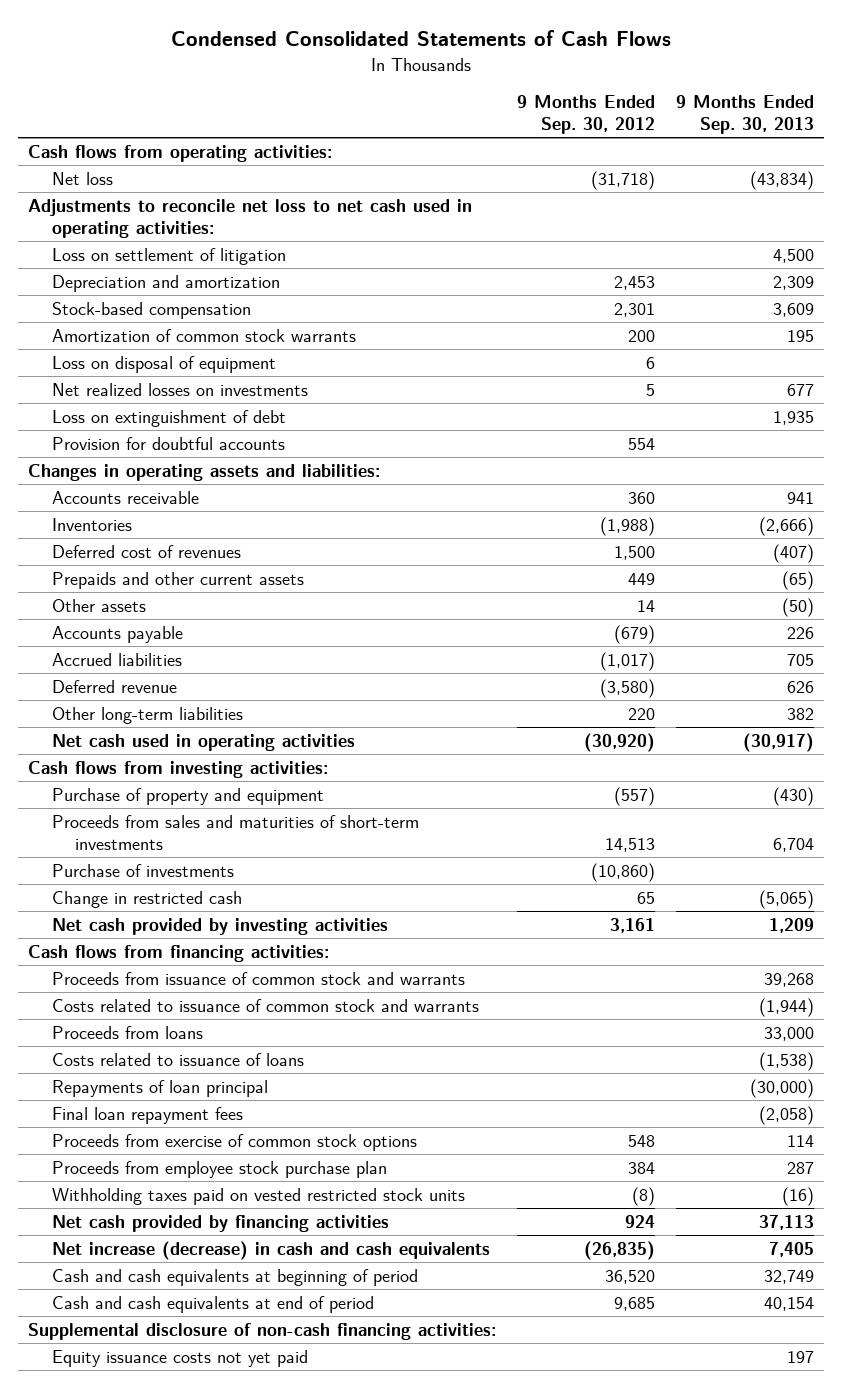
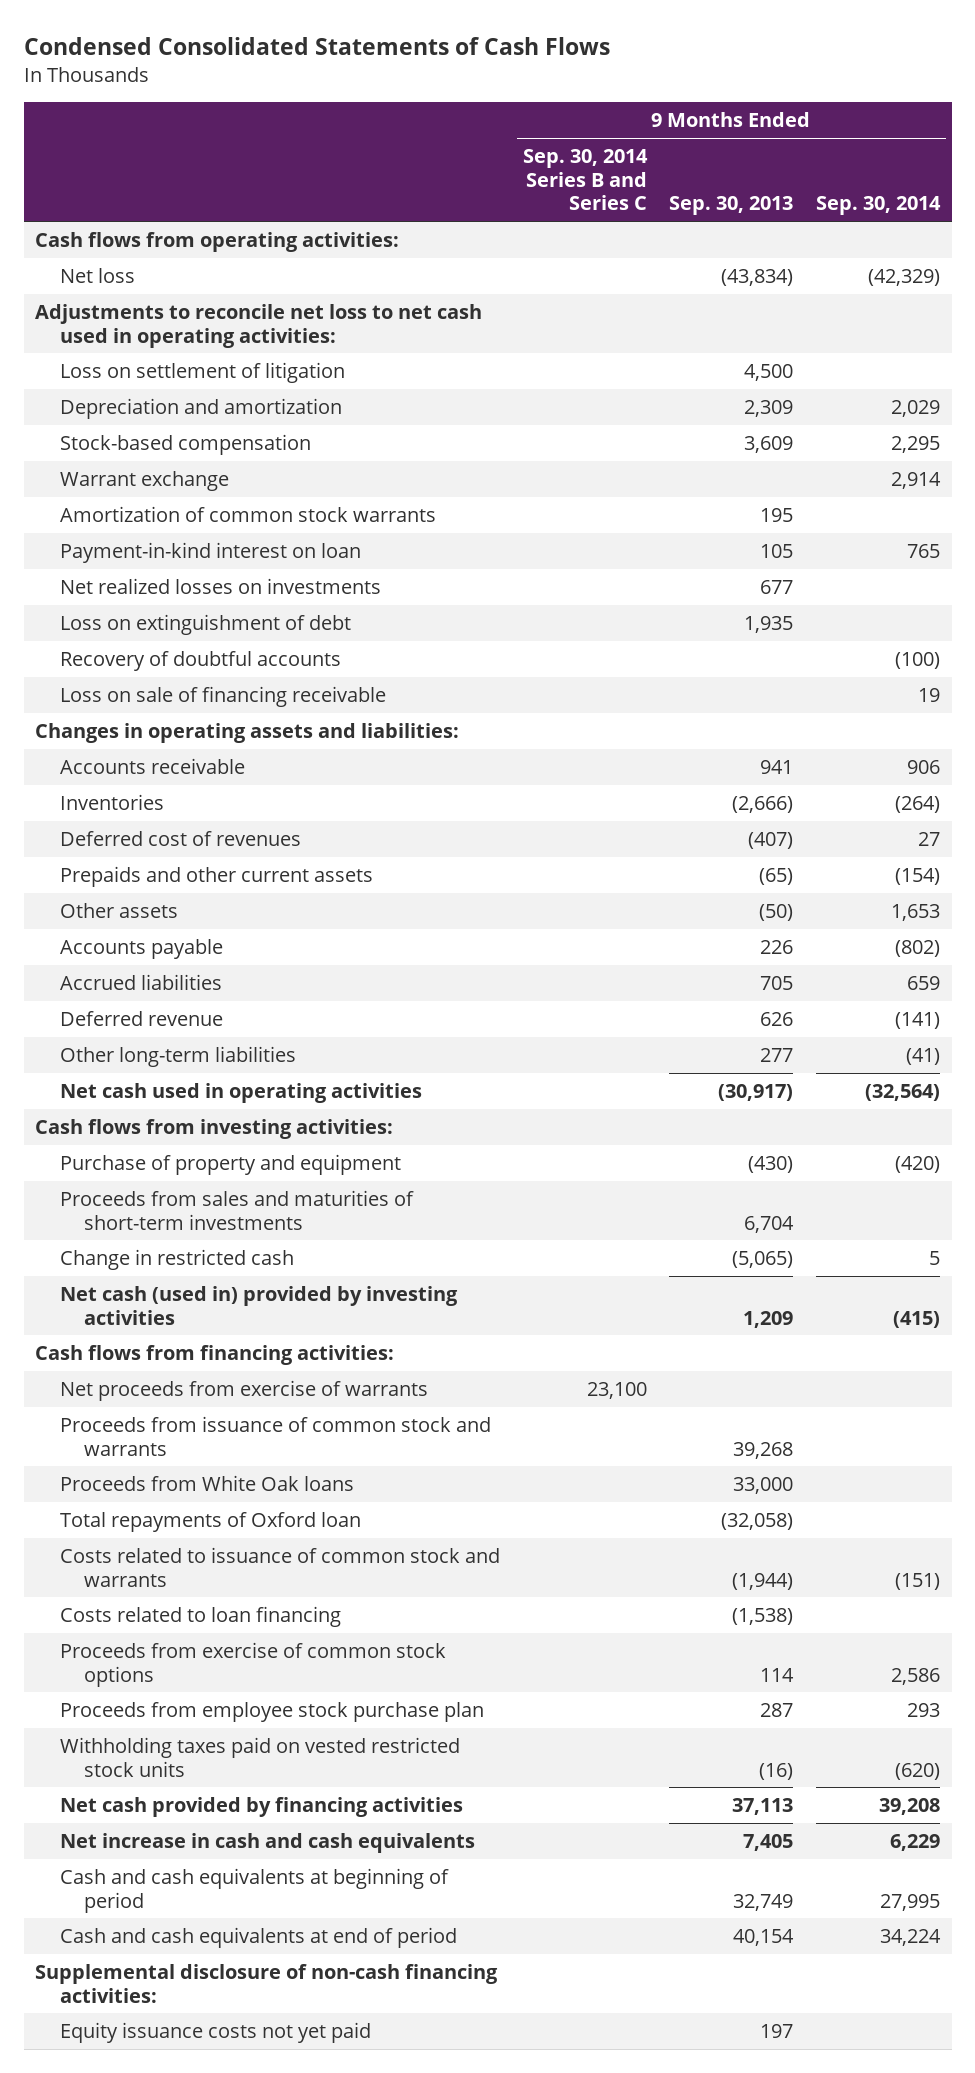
- | 9 Months Ended Sep. 30, 2012 | 9 Months Ended Sep. 30, 2013
+ | 9 Months Ended Sep. 30, 2014 Series B and Series C | 9 Months Ended Sep. 30, 2013 | 9 Months Ended Sep. 30, 2014
+ Warrant exchange | | | 2,914
- Loss on disposal of equipment | 6 |
+ Payment-in-kind interest on loan | | 105 | 765
- Provision for doubtful accounts | 554 |
+ Recovery of doubtful accounts | | | (100)
+ Loss on sale of financing receivable | | | 19
- Other long-term liabilities | 220 | 382
+ Other long-term liabilities | | 277 | (41)
- Purchase of investments | (10,860) |
- Net cash provided by investing activities | 3,161 | 1,209
+ Net cash (used in) provided by investing activities | | 1,209 | (415)
+ Net proceeds from exercise of warrants | 23,100 | |
+ Proceeds from White Oak loans | | 33,000 |
+ Total repayments of Oxford loan | | (32,058) |
- Proceeds from loans | | 33,000
- Costs related to issuance of loans | | (1,538)
- Repayments of loan principal | | (30,000)
- Final loan repayment fees | | (2,058)
+ Costs related to loan financing | | (1,538) |
- Net increase (decrease) in cash and cash equivalents | (26,835) | 7,405
+ Net increase in cash and cash equivalents | | 7,405 | 6,229

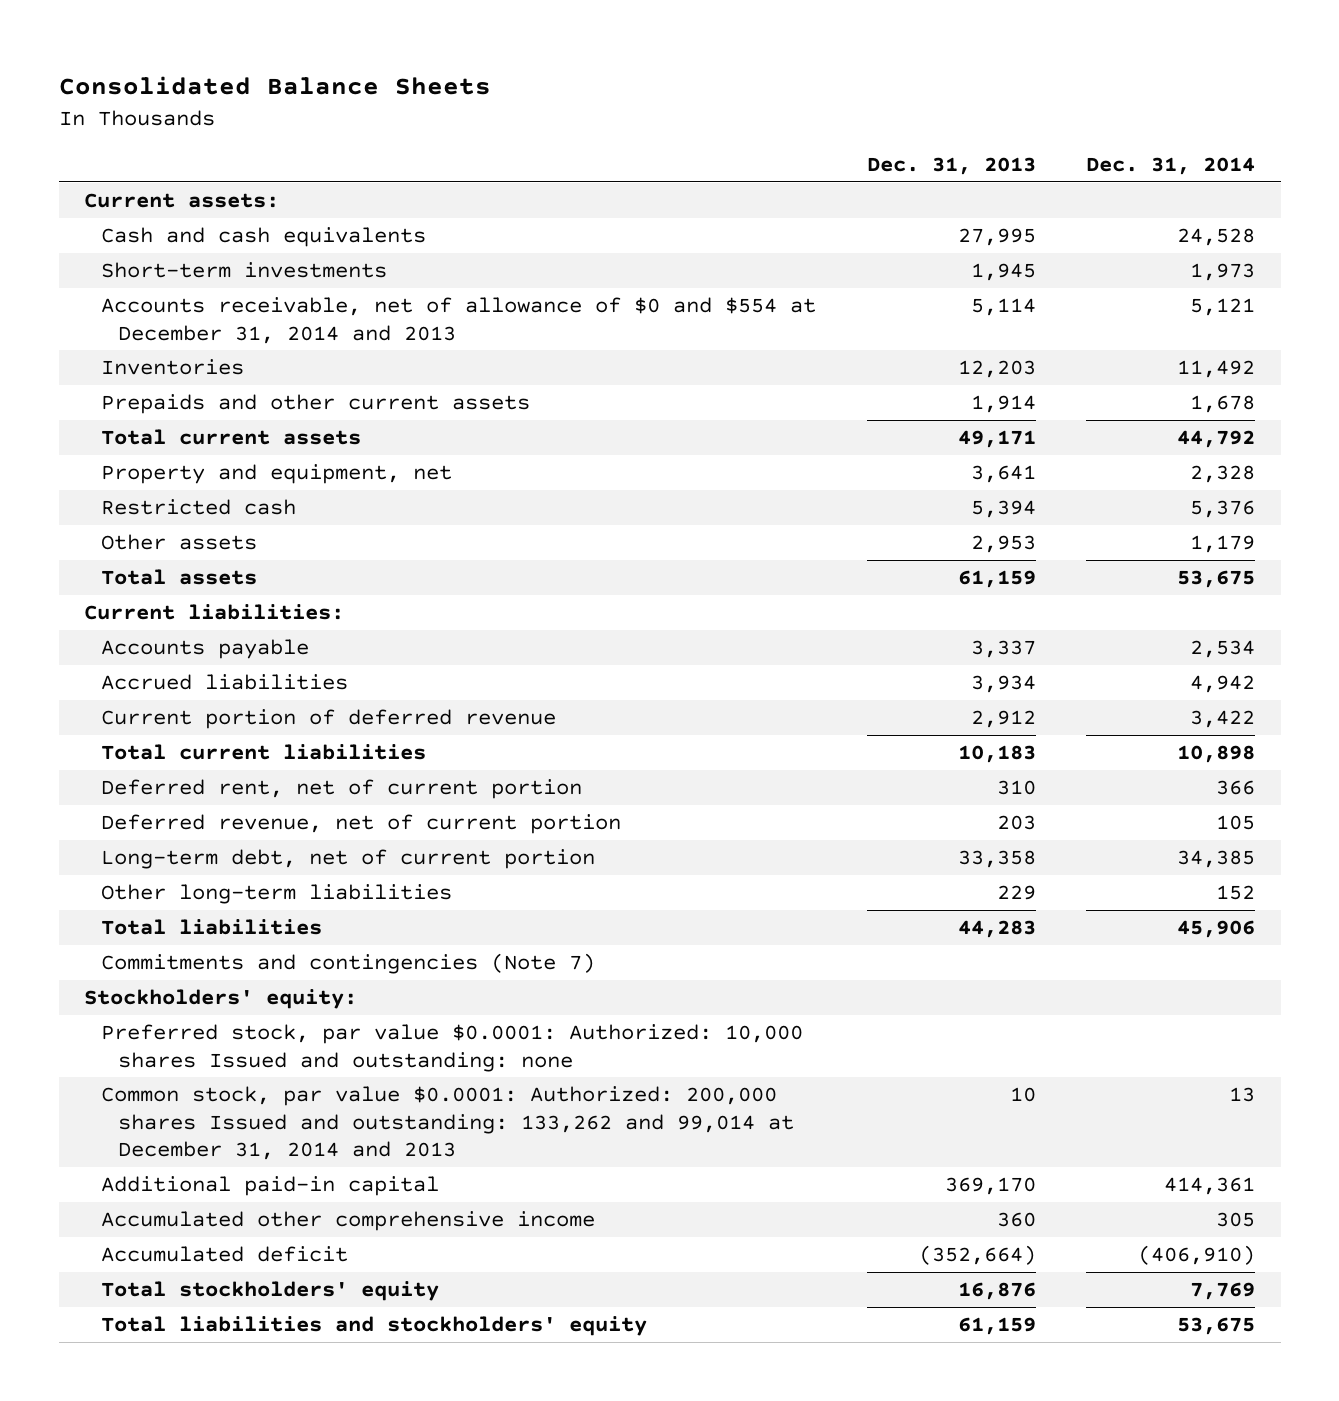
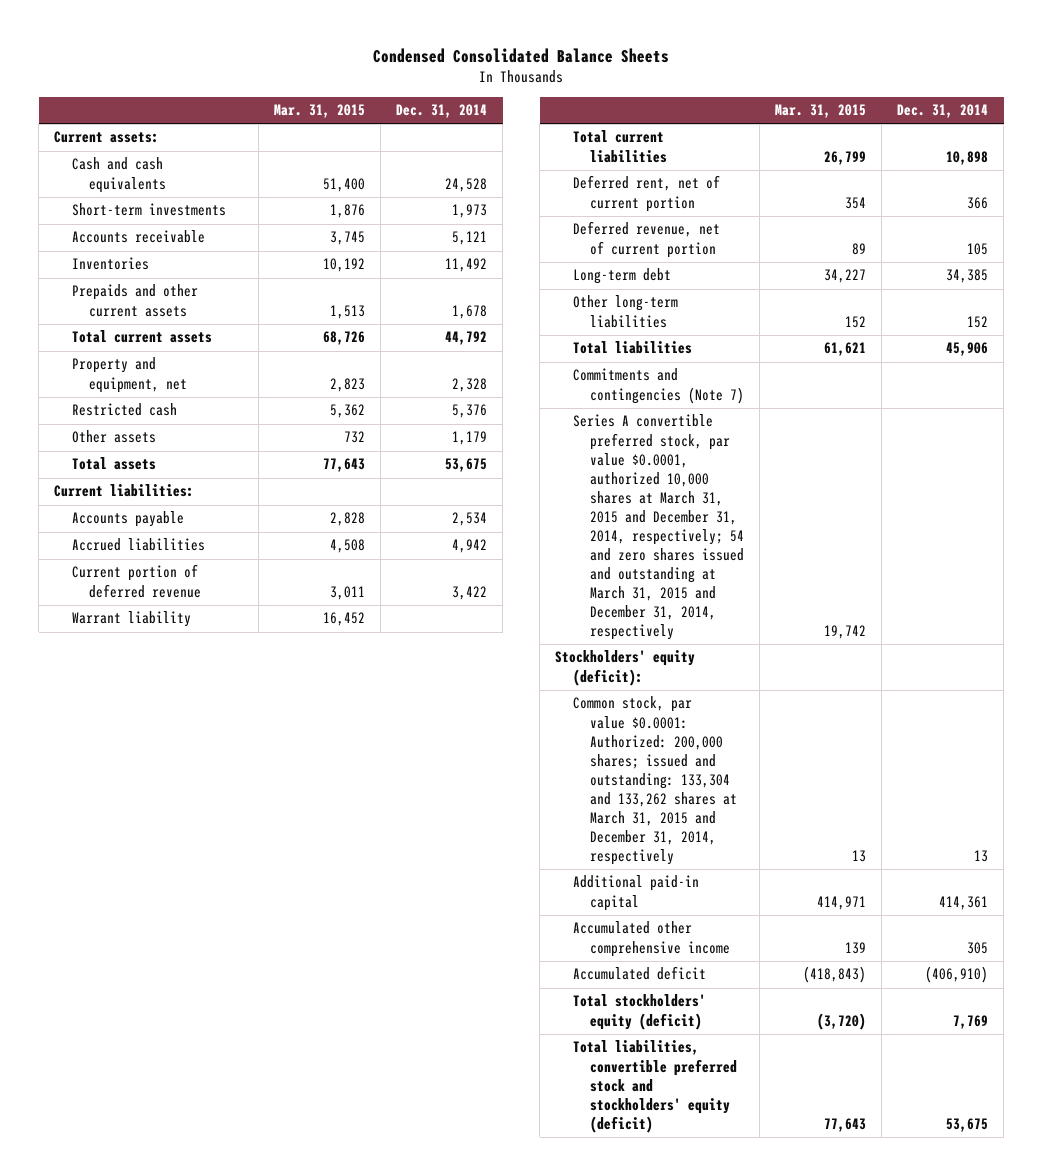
- Consolidated Balance Sheets
+ Condensed Consolidated Balance Sheets
- | Dec. 31, 2013 | Dec. 31, 2014
+ | Mar. 31, 2015 | Dec. 31, 2014
- Accounts receivable, net of allowance of $0 and $554 at December 31, 2014 and 2013 | 5,114 | 5,121
+ Accounts receivable | 3,745 | 5,121
+ Warrant liability | 16,452 |
- Long-term debt, net of current portion | 33,358 | 34,385
+ Long-term debt | 34,227 | 34,385
- Stockholders' equity:
- Preferred stock, par value $0.0001: Authorized: 10,000 shares Issued and outstanding: none
- Common stock, par value $0.0001: Authorized: 200,000 shares Issued and outstanding: 133,262 and 99,014 at December 31, 2014 and 2013 | 10 | 13
+ Series A convertible preferred stock, par value $0.0001, authorized 10,000 shares at March 31, 2015 and December 31, 2014, respectively; 54 and zero shares issued and outstanding at March 31, 2015 and December 31, 2014, respectively | 19,742 |
+ Stockholders' equity (deficit):
+ Common stock, par value $0.0001: Authorized: 200,000 shares; issued and outstanding: 133,304 and 133,262 shares at March 31, 2015 and December 31, 2014, respectively | 13 | 13
- Total stockholders' equity | 16,876 | 7,769
- Total liabilities and stockholders' equity | 61,159 | 53,675
+ Total stockholders' equity (deficit) | (3,720) | 7,769
+ Total liabilities, convertible preferred stock and stockholders' equity (deficit) | 77,643 | 53,675

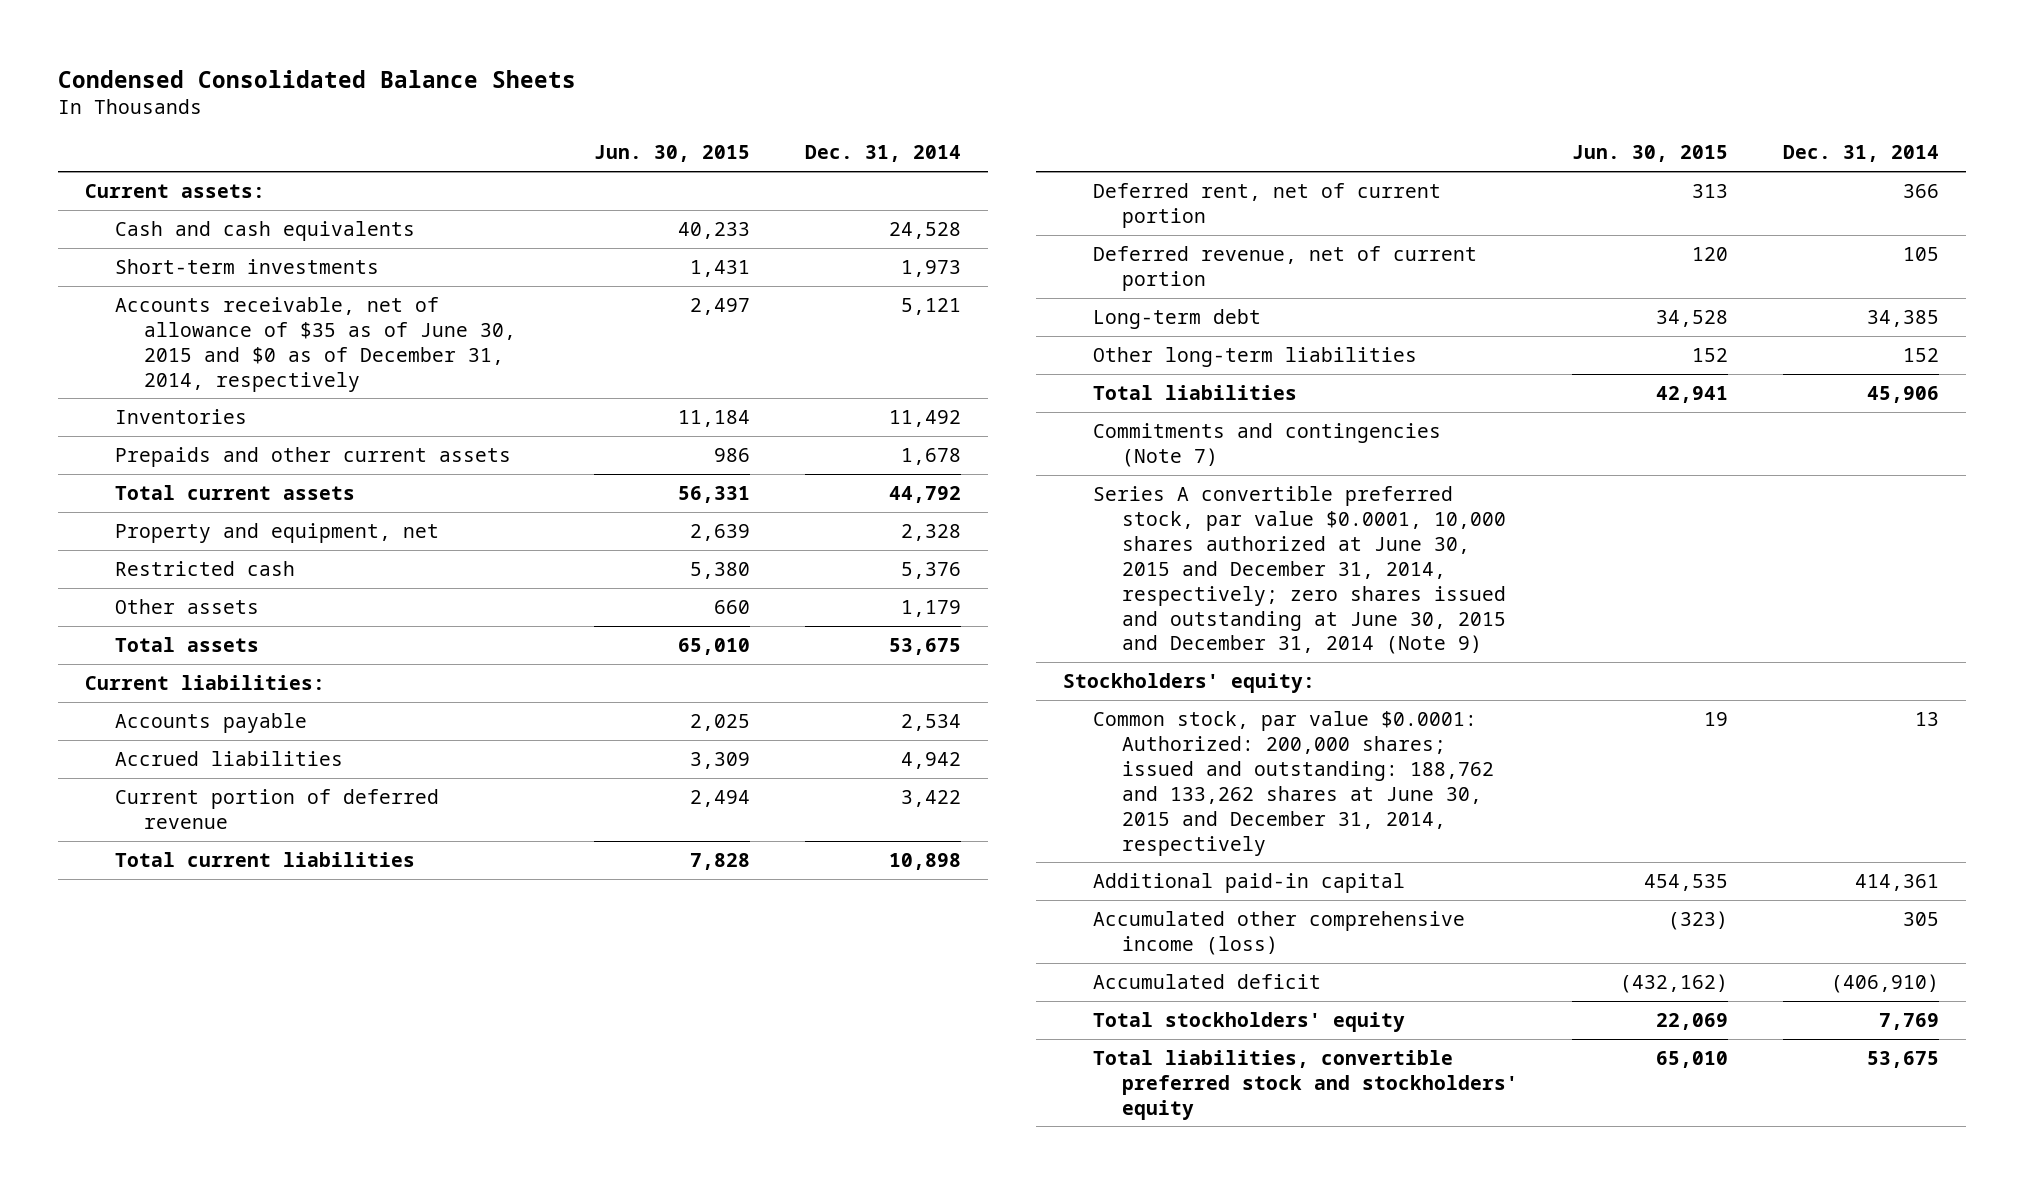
- | Mar. 31, 2015 | Dec. 31, 2014
+ | Jun. 30, 2015 | Dec. 31, 2014
- Accounts receivable | 3,745 | 5,121
+ Accounts receivable, net of allowance of $35 as of June 30, 2015 and $0 as of December 31, 2014, respectively | 2,497 | 5,121
- Warrant liability | 16,452 |
- Series A convertible preferred stock, par value $0.0001, authorized 10,000 shares at March 31, 2015 and December 31, 2014, respectively; 54 and zero shares issued and outstanding at March 31, 2015 and December 31, 2014, respectively | 19,742 |
- Stockholders' equity (deficit):
- Common stock, par value $0.0001: Authorized: 200,000 shares; issued and outstanding: 133,304 and 133,262 shares at March 31, 2015 and December 31, 2014, respectively | 13 | 13
+ Series A convertible preferred stock, par value $0.0001, 10,000 shares authorized at June 30, 2015 and December 31, 2014, respectively; zero shares issued and outstanding at June 30, 2015 and December 31, 2014 (Note 9)
+ Stockholders' equity:
+ Common stock, par value $0.0001: Authorized: 200,000 shares; issued and outstanding: 188,762 and 133,262 shares at June 30, 2015 and December 31, 2014, respectively | 19 | 13
- Accumulated other comprehensive income | 139 | 305
+ Accumulated other comprehensive income (loss) | (323) | 305
- Total stockholders' equity (deficit) | (3,720) | 7,769
- Total liabilities, convertible preferred stock and stockholders' equity (deficit) | 77,643 | 53,675
+ Total stockholders' equity | 22,069 | 7,769
+ Total liabilities, convertible preferred stock and stockholders' equity | 65,010 | 53,675

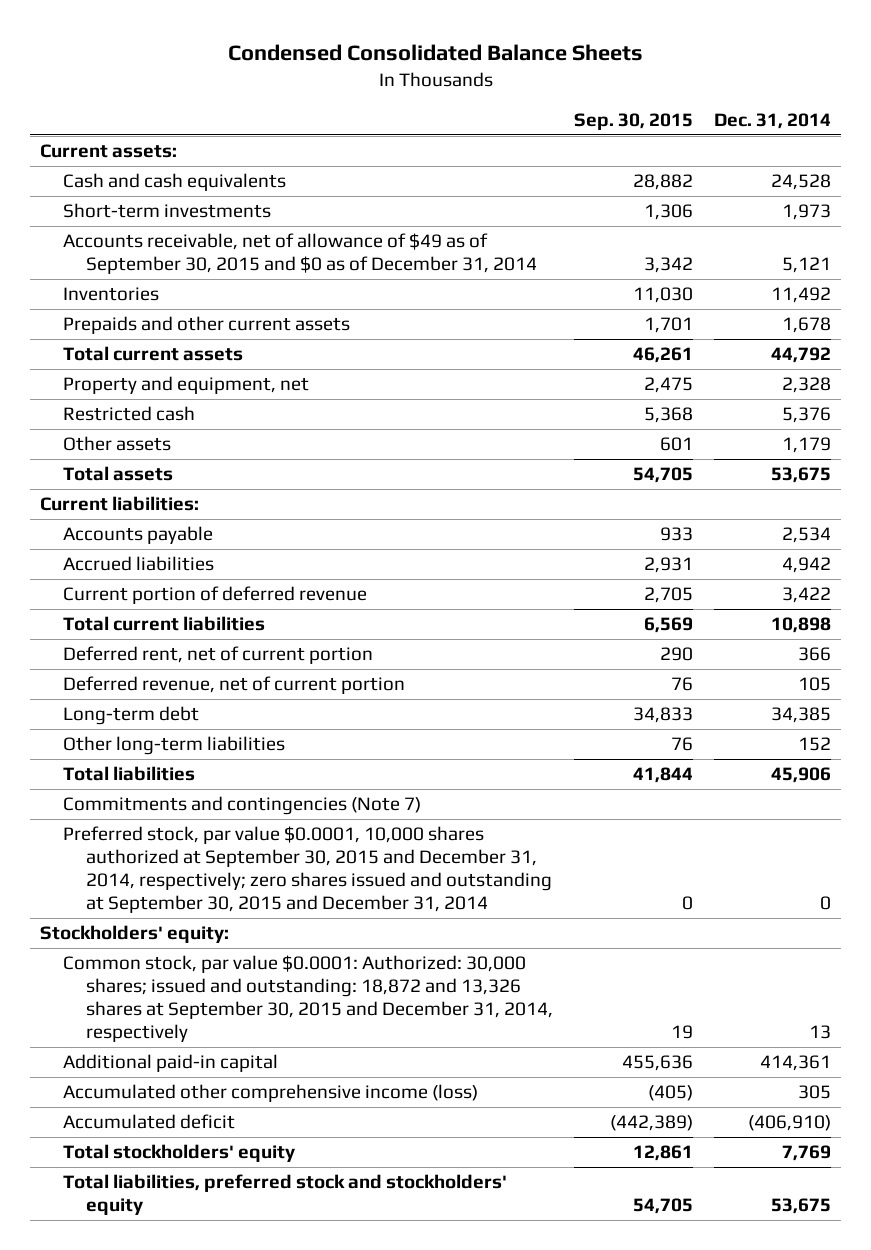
- | Jun. 30, 2015 | Dec. 31, 2014
+ | Sep. 30, 2015 | Dec. 31, 2014
- Accounts receivable, net of allowance of $35 as of June 30, 2015 and $0 as of December 31, 2014, respectively | 2,497 | 5,121
+ Accounts receivable, net of allowance of $49 as of September 30, 2015 and $0 as of December 31, 2014 | 3,342 | 5,121
- Series A convertible preferred stock, par value $0.0001, 10,000 shares authorized at June 30, 2015 and December 31, 2014, respectively; zero shares issued and outstanding at June 30, 2015 and December 31, 2014 (Note 9)
+ Preferred stock, par value $0.0001, 10,000 shares authorized at September 30, 2015 and December 31, 2014, respectively; zero shares issued and outstanding at September 30, 2015 and December 31, 2014 | 0 | 0
- Common stock, par value $0.0001: Authorized: 200,000 shares; issued and outstanding: 188,762 and 133,262 shares at June 30, 2015 and December 31, 2014, respectively | 19 | 13
+ Common stock, par value $0.0001: Authorized: 30,000 shares; issued and outstanding: 18,872 and 13,326 shares at September 30, 2015 and December 31, 2014, respectively | 19 | 13
- Total liabilities, convertible preferred stock and stockholders' equity | 65,010 | 53,675
+ Total liabilities, preferred stock and stockholders' equity | 54,705 | 53,675

